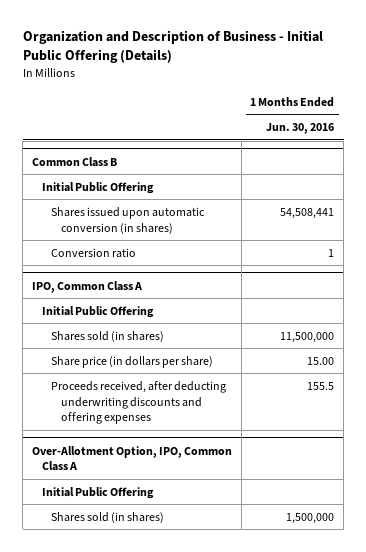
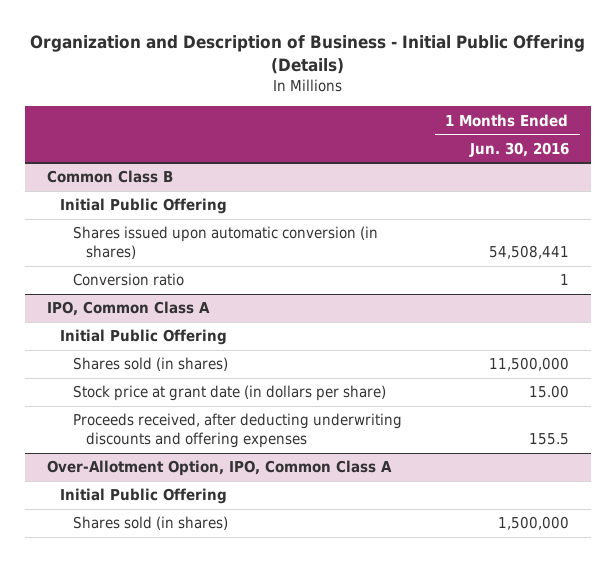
@ IPO, Common Class A
- Share price (in dollars per share) | 15.00
+ Stock price at grant date (in dollars per share) | 15.00

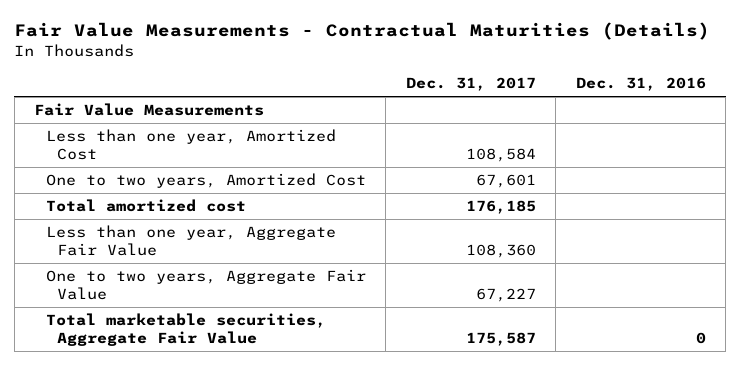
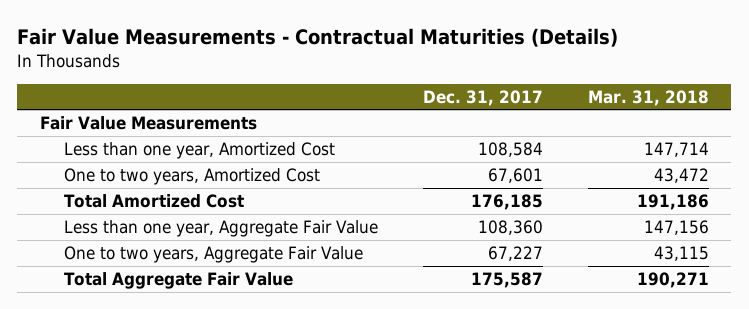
- | Dec. 31, 2017 | Dec. 31, 2016
+ | Dec. 31, 2017 | Mar. 31, 2018
- Total amortized cost | 176,185 |
+ Total Amortized Cost | 176,185 | 191,186
- Total marketable securities, Aggregate Fair Value | 175,587 | 0
+ Total Aggregate Fair Value | 175,587 | 190,271

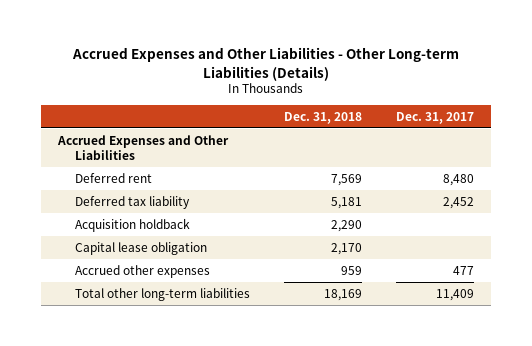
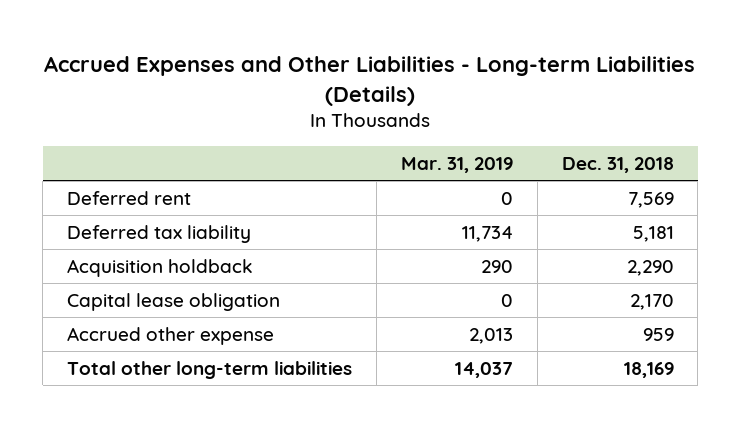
- Accrued Expenses and Other Liabilities - Other Long-term Liabilities (Details)
+ Accrued Expenses and Other Liabilities - Long-term Liabilities (Details)
- | Dec. 31, 2018 | Dec. 31, 2017
+ | Mar. 31, 2019 | Dec. 31, 2018
- Accrued Expenses and Other Liabilities
- Accrued other expenses | 959 | 477
+ Accrued other expense | 2,013 | 959

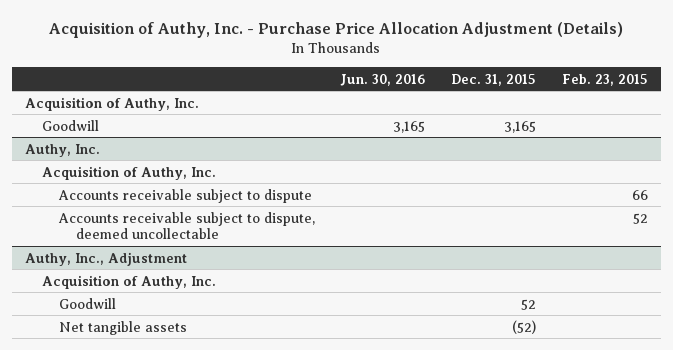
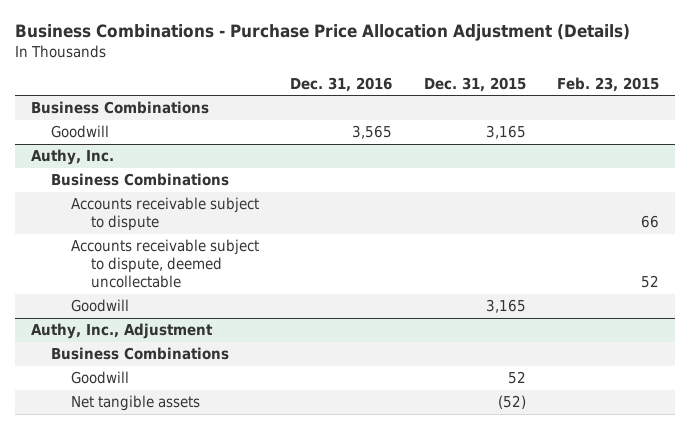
- Acquisition of Authy, Inc. - Purchase Price Allocation Adjustment (Details)
+ Business Combinations - Purchase Price Allocation Adjustment (Details)
- | Jun. 30, 2016 | Dec. 31, 2015 | Feb. 23, 2015
+ | Dec. 31, 2016 | Dec. 31, 2015 | Feb. 23, 2015
- Acquisition of Authy, Inc.
+ Business Combinations
@ Authy, Inc.
- Acquisition of Authy, Inc.
+ Business Combinations
+ Goodwill | | 3,165 |
@ Authy, Inc., Adjustment
- Acquisition of Authy, Inc.
+ Business Combinations

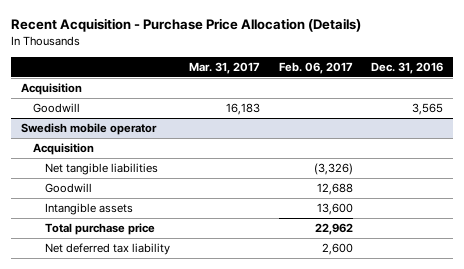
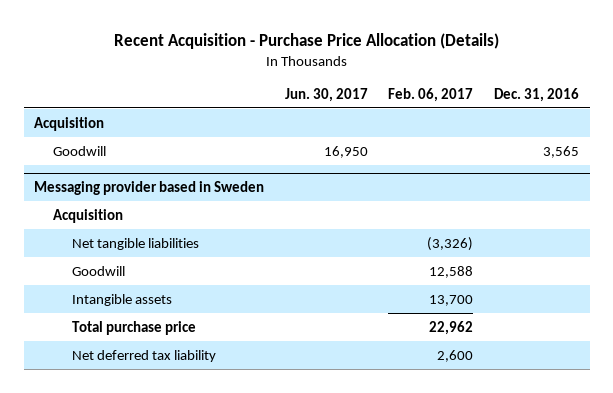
- | Mar. 31, 2017 | Feb. 06, 2017 | Dec. 31, 2016
+ | Jun. 30, 2017 | Feb. 06, 2017 | Dec. 31, 2016
- Swedish mobile operator
+ Messaging provider based in Sweden
- Goodwill | | 12,688 |
- Intangible assets | | 13,600 |
+ Goodwill | | 12,588 |
+ Intangible assets | | 13,700 |

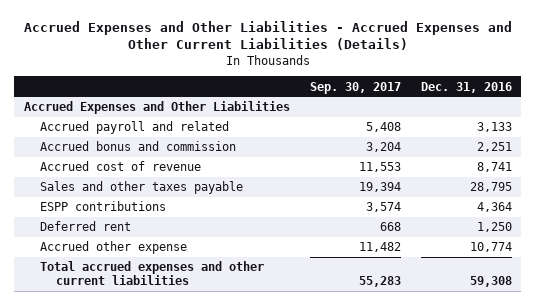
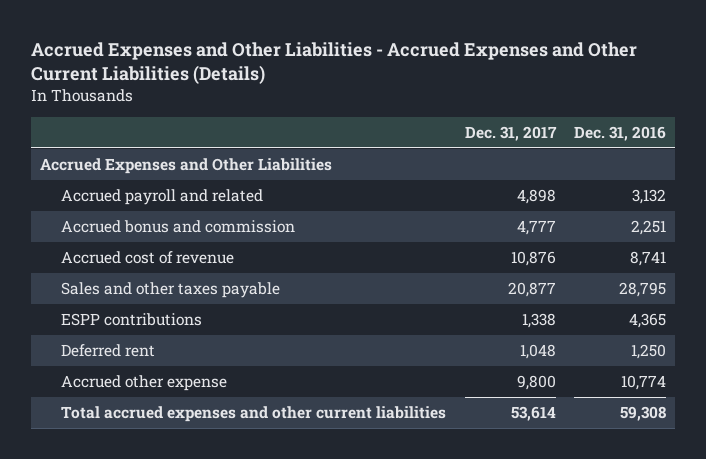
- | Sep. 30, 2017 | Dec. 31, 2016
+ | Dec. 31, 2017 | Dec. 31, 2016
- Accrued payroll and related | 5,408 | 3,133
+ Accrued payroll and related | 4,898 | 3,132
- ESPP contributions | 3,574 | 4,364
+ ESPP contributions | 1,338 | 4,365

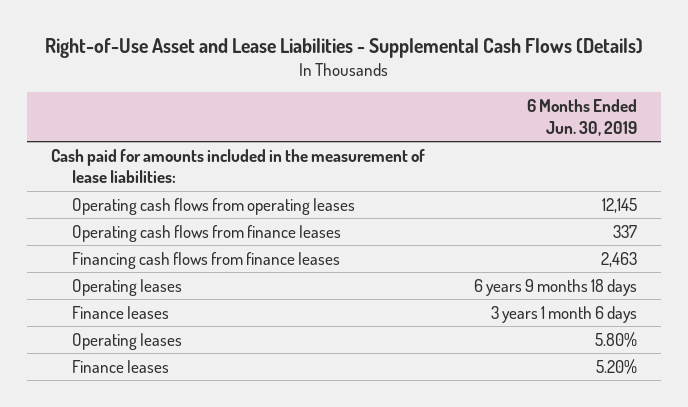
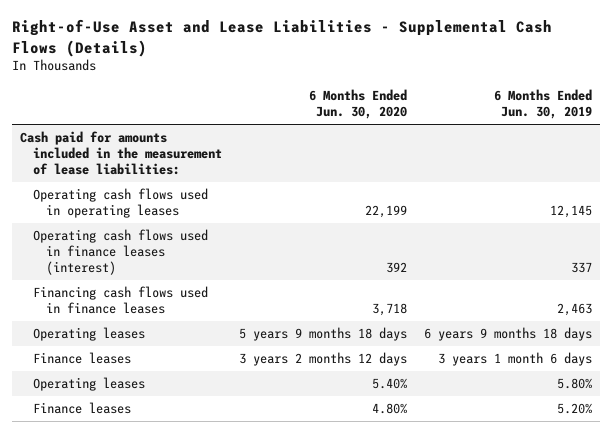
- | 6 Months Ended Jun. 30, 2019
+ | 6 Months Ended Jun. 30, 2020 | 6 Months Ended Jun. 30, 2019
- Operating cash flows from operating leases | 12,145
- Operating cash flows from finance leases | 337
- Financing cash flows from finance leases | 2,463
+ Operating cash flows used in operating leases | 22,199 | 12,145
+ Operating cash flows used in finance leases (interest) | 392 | 337
+ Financing cash flows used in finance leases | 3,718 | 2,463

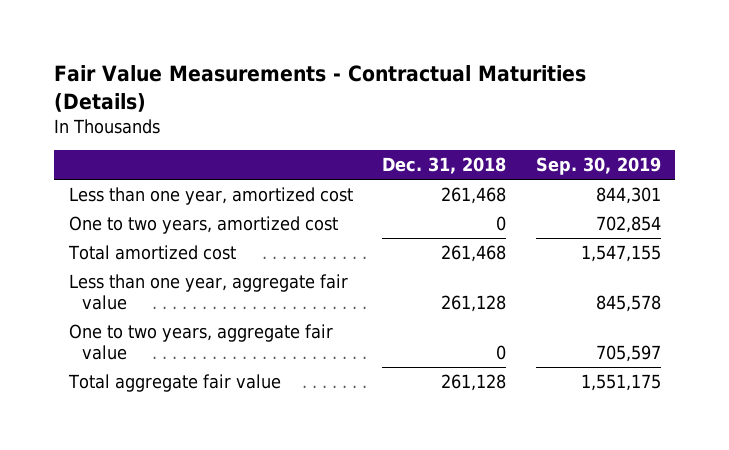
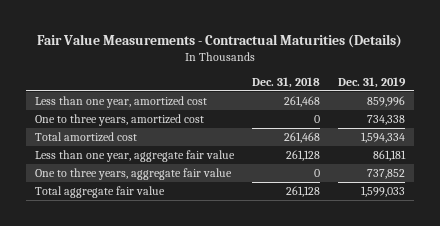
- | Dec. 31, 2018 | Sep. 30, 2019
+ | Dec. 31, 2018 | Dec. 31, 2019
- One to two years, amortized cost | 0 | 702,854
+ One to three years, amortized cost | 0 | 734,338
- One to two years, aggregate fair value | 0 | 705,597
+ One to three years, aggregate fair value | 0 | 737,852

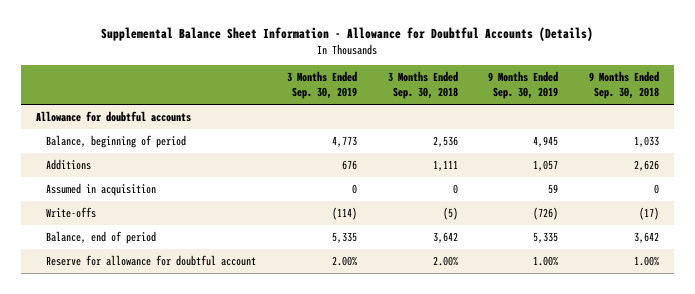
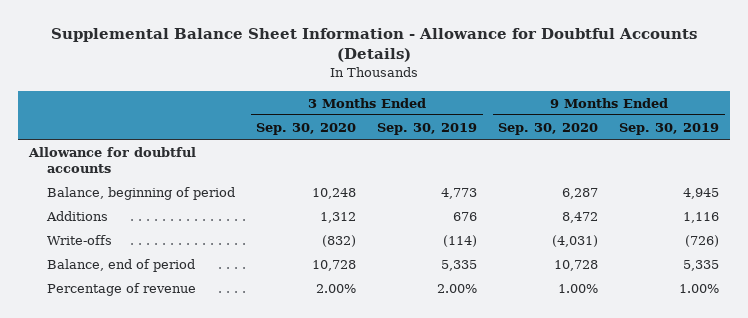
- | 3 Months Ended Sep. 30, 2019 | 3 Months Ended Sep. 30, 2018 | 9 Months Ended Sep. 30, 2019 | 9 Months Ended Sep. 30, 2018
+ | 3 Months Ended Sep. 30, 2020 | 3 Months Ended Sep. 30, 2019 | 9 Months Ended Sep. 30, 2020 | 9 Months Ended Sep. 30, 2019
- Additions | 676 | 1,111 | 1,057 | 2,626
- Assumed in acquisition | 0 | 0 | 59 | 0
+ Additions | 1,312 | 676 | 8,472 | 1,116
- Reserve for allowance for doubtful account | 2.00% | 2.00% | 1.00% | 1.00%
+ Percentage of revenue | 2.00% | 2.00% | 1.00% | 1.00%

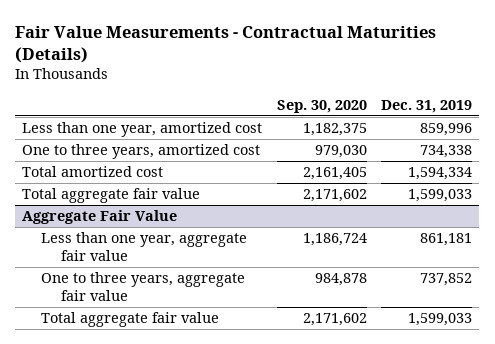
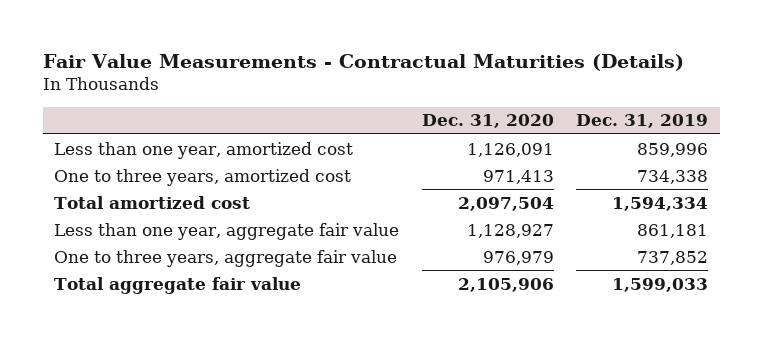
- | Sep. 30, 2020 | Dec. 31, 2019
+ | Dec. 31, 2020 | Dec. 31, 2019
- Total aggregate fair value | 2,171,602 | 1,599,033
- Aggregate Fair Value

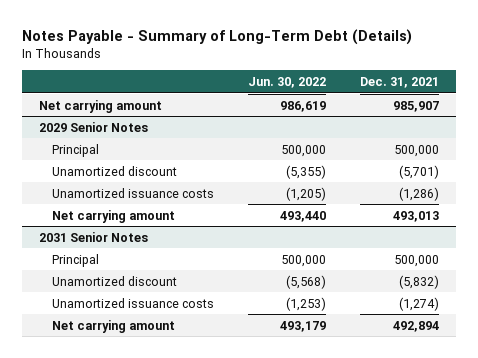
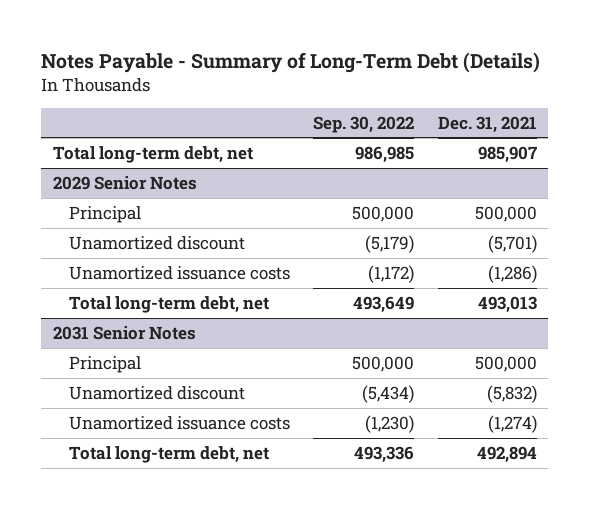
- | Jun. 30, 2022 | Dec. 31, 2021
+ | Sep. 30, 2022 | Dec. 31, 2021
- Net carrying amount | 986,619 | 985,907
+ Total long-term debt, net | 986,985 | 985,907
@ 2029 Senior Notes
- Net carrying amount | 493,440 | 493,013
+ Total long-term debt, net | 493,649 | 493,013
@ 2031 Senior Notes
- Net carrying amount | 493,179 | 492,894
+ Total long-term debt, net | 493,336 | 492,894

